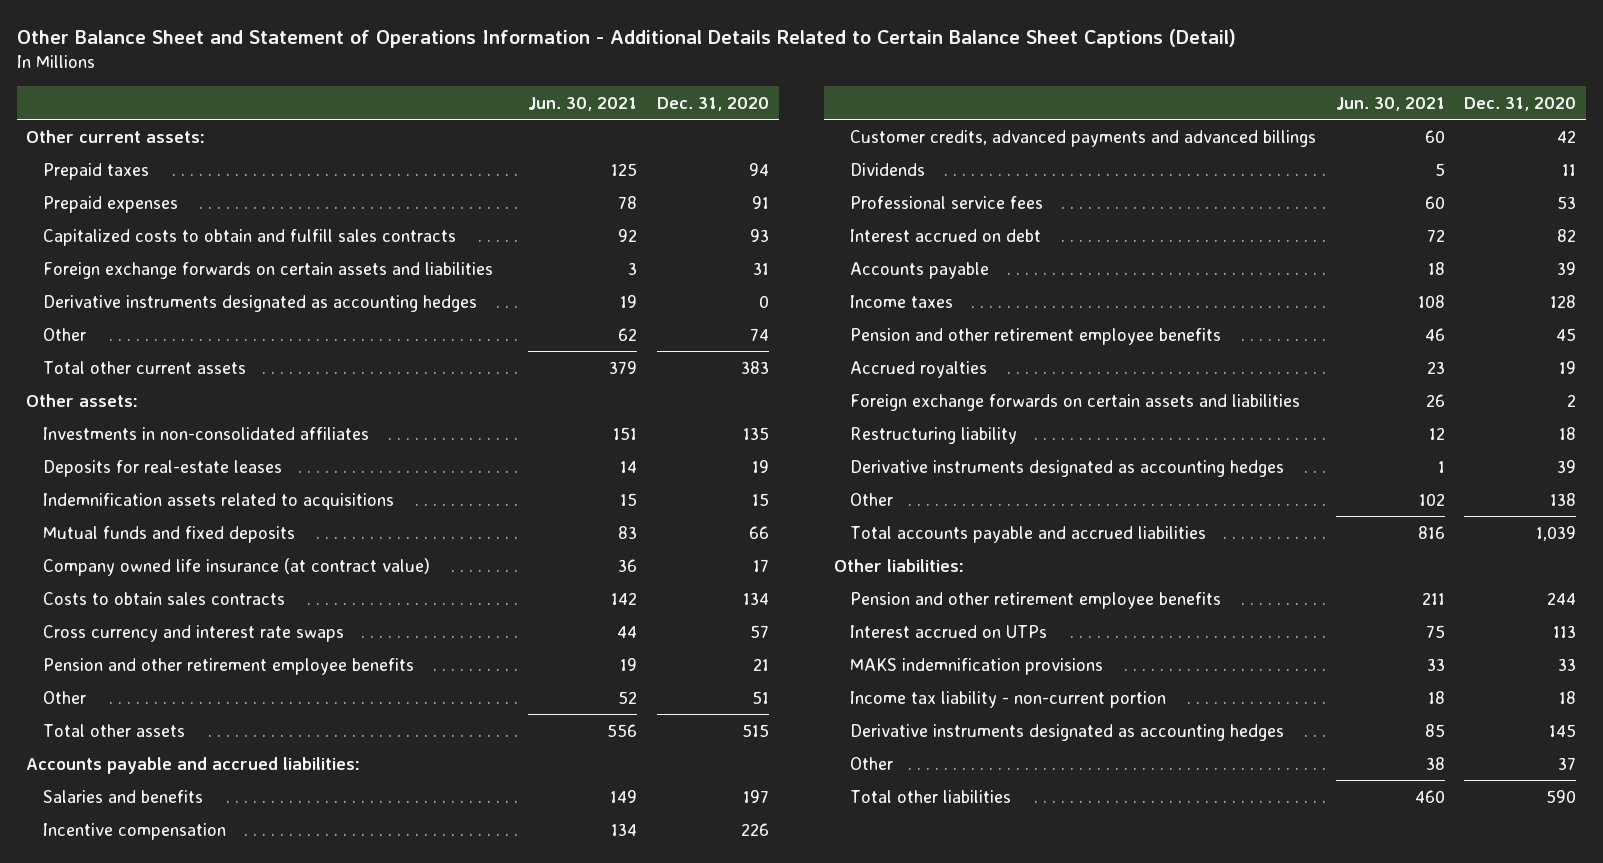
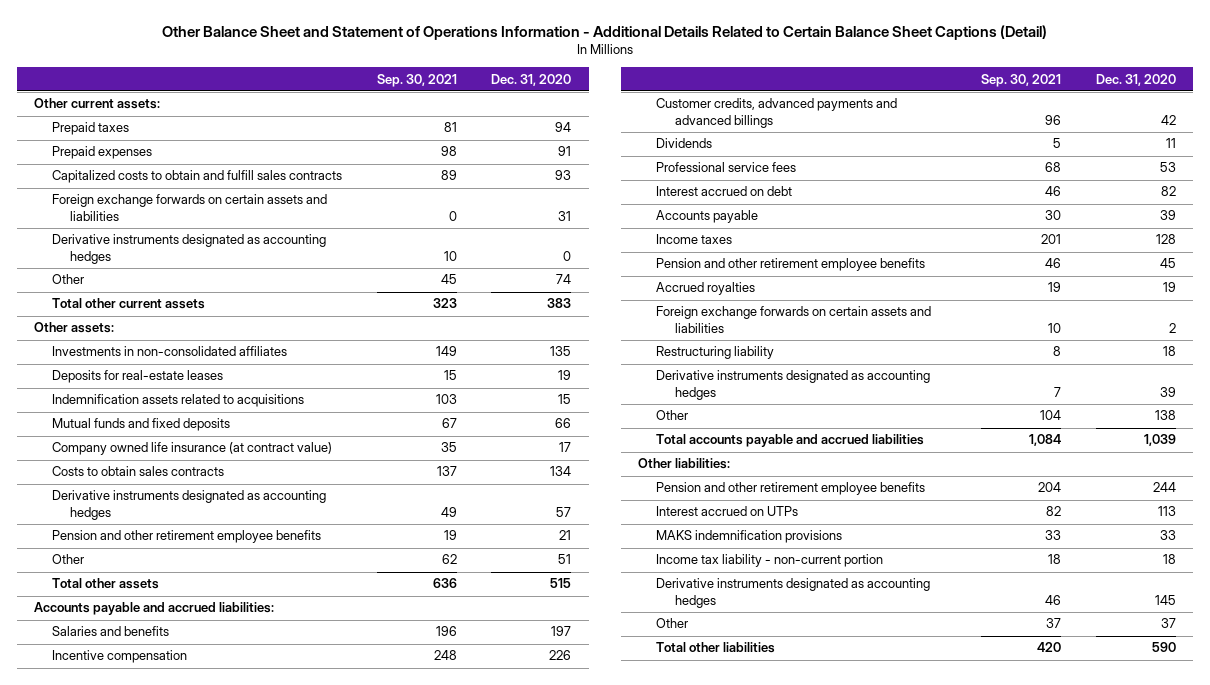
- | Jun. 30, 2021 | Dec. 31, 2020
+ | Sep. 30, 2021 | Dec. 31, 2020
- Cross currency and interest rate swaps | 44 | 57
+ Derivative instruments designated as accounting hedges | 49 | 57

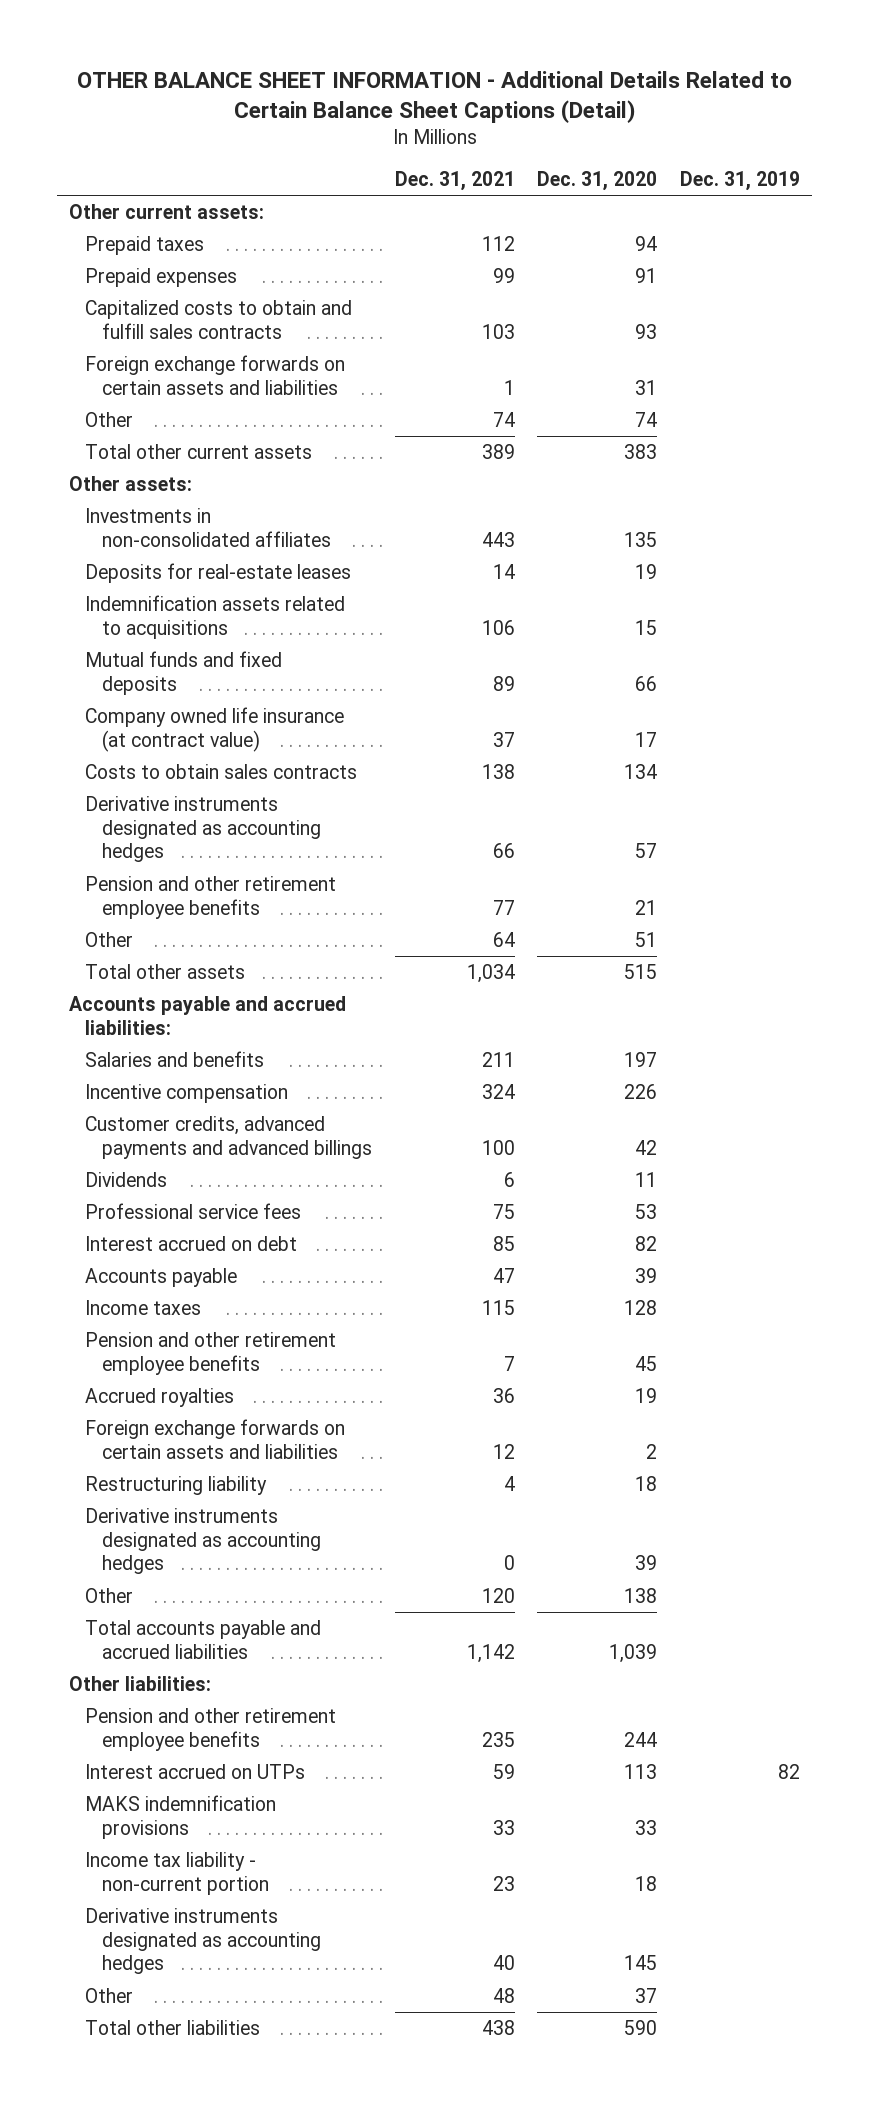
- Other Balance Sheet and Statement of Operations Information - Additional Details Related to Certain Balance Sheet Captions (Detail)
+ OTHER BALANCE SHEET INFORMATION - Additional Details Related to Certain Balance Sheet Captions (Detail)
- | Sep. 30, 2021 | Dec. 31, 2020
+ | Dec. 31, 2021 | Dec. 31, 2020 | Dec. 31, 2019
- Derivative instruments designated as accounting hedges | 10 | 0

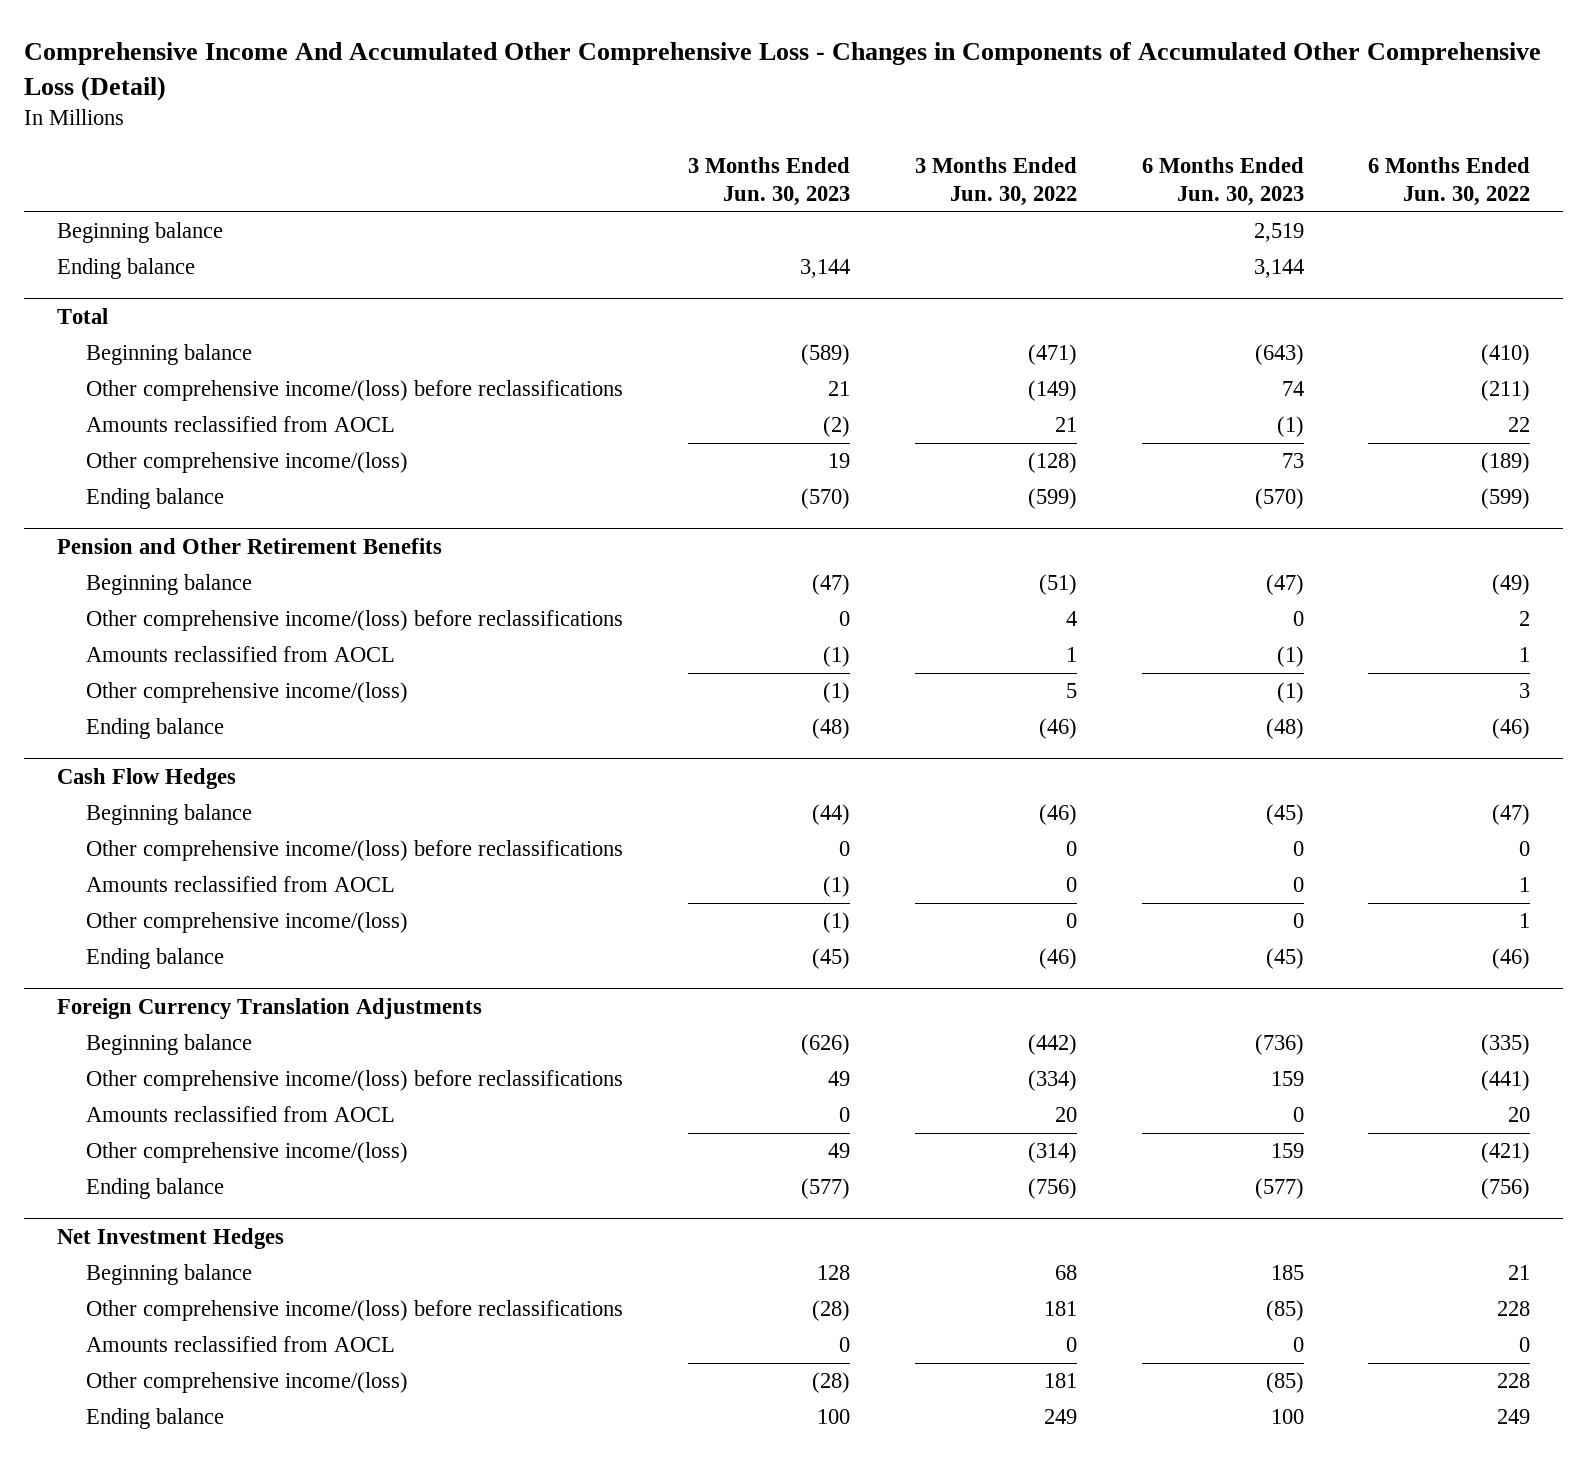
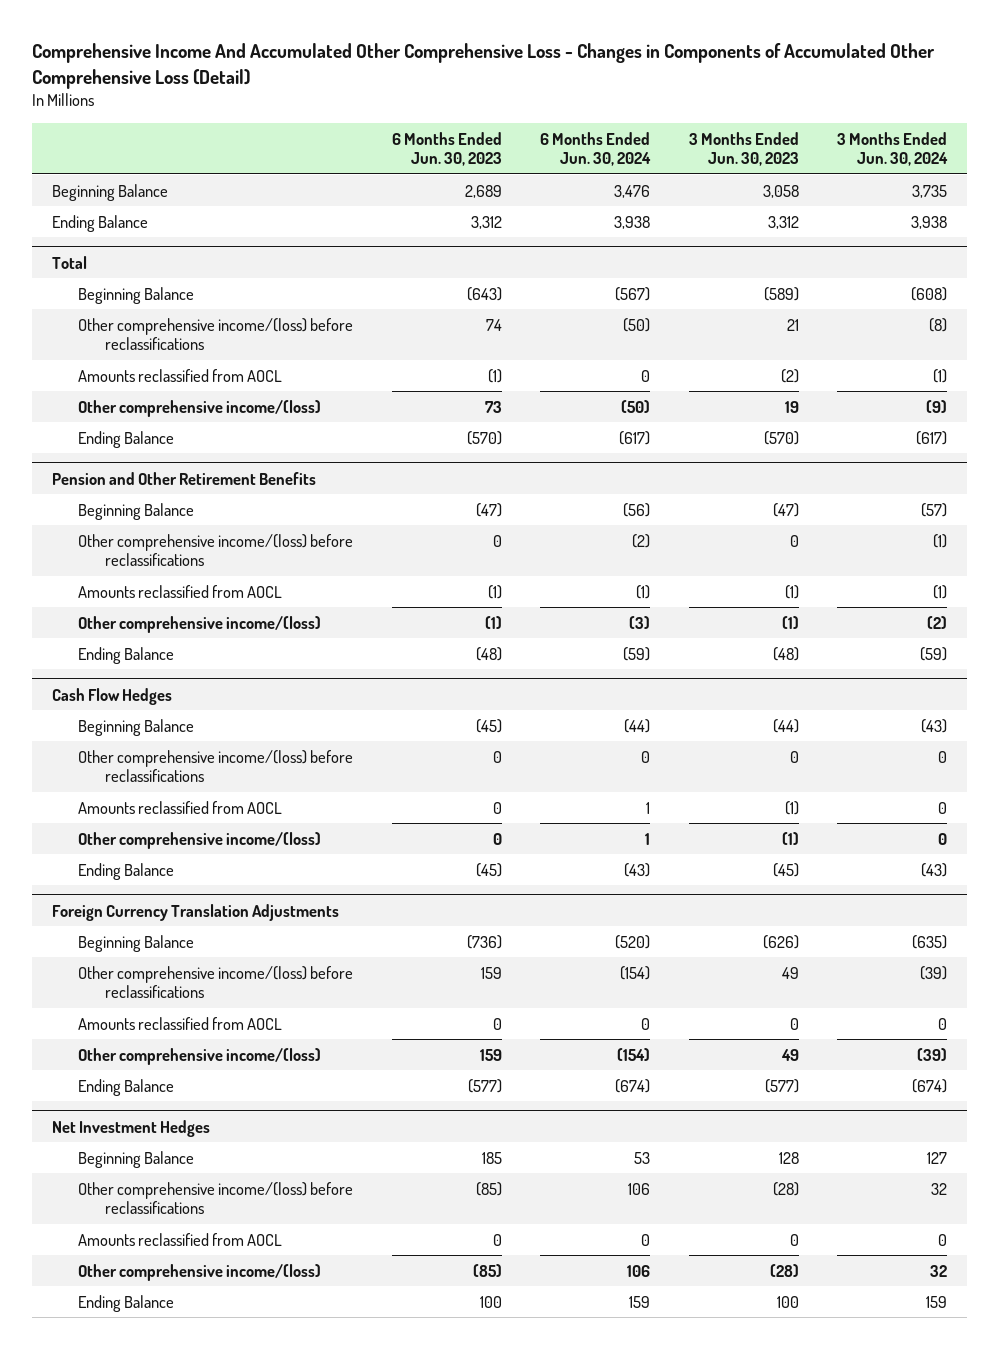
- | 3 Months Ended Jun. 30, 2023 | 3 Months Ended Jun. 30, 2022 | 6 Months Ended Jun. 30, 2023 | 6 Months Ended Jun. 30, 2022
+ | 6 Months Ended Jun. 30, 2023 | 6 Months Ended Jun. 30, 2024 | 3 Months Ended Jun. 30, 2023 | 3 Months Ended Jun. 30, 2024
- Beginning balance | | | 2,519 |
- Ending balance | 3,144 | | 3,144 |
+ Beginning Balance | 2,689 | 3,476 | 3,058 | 3,735
+ Ending Balance | 3,312 | 3,938 | 3,312 | 3,938
@ Total
- Beginning balance | (589) | (471) | (643) | (410)
+ Beginning Balance | (643) | (567) | (589) | (608)
- Ending balance | (570) | (599) | (570) | (599)
+ Ending Balance | (570) | (617) | (570) | (617)
@ Pension and Other Retirement Benefits
- Beginning balance | (47) | (51) | (47) | (49)
+ Beginning Balance | (47) | (56) | (47) | (57)
- Ending balance | (48) | (46) | (48) | (46)
+ Ending Balance | (48) | (59) | (48) | (59)
@ Cash Flow Hedges
- Beginning balance | (44) | (46) | (45) | (47)
+ Beginning Balance | (45) | (44) | (44) | (43)
- Ending balance | (45) | (46) | (45) | (46)
+ Ending Balance | (45) | (43) | (45) | (43)
@ Foreign Currency Translation Adjustments
- Beginning balance | (626) | (442) | (736) | (335)
+ Beginning Balance | (736) | (520) | (626) | (635)
- Ending balance | (577) | (756) | (577) | (756)
+ Ending Balance | (577) | (674) | (577) | (674)
@ Net Investment Hedges
- Beginning balance | 128 | 68 | 185 | 21
+ Beginning Balance | 185 | 53 | 128 | 127
- Ending balance | 100 | 249 | 100 | 249
+ Ending Balance | 100 | 159 | 100 | 159

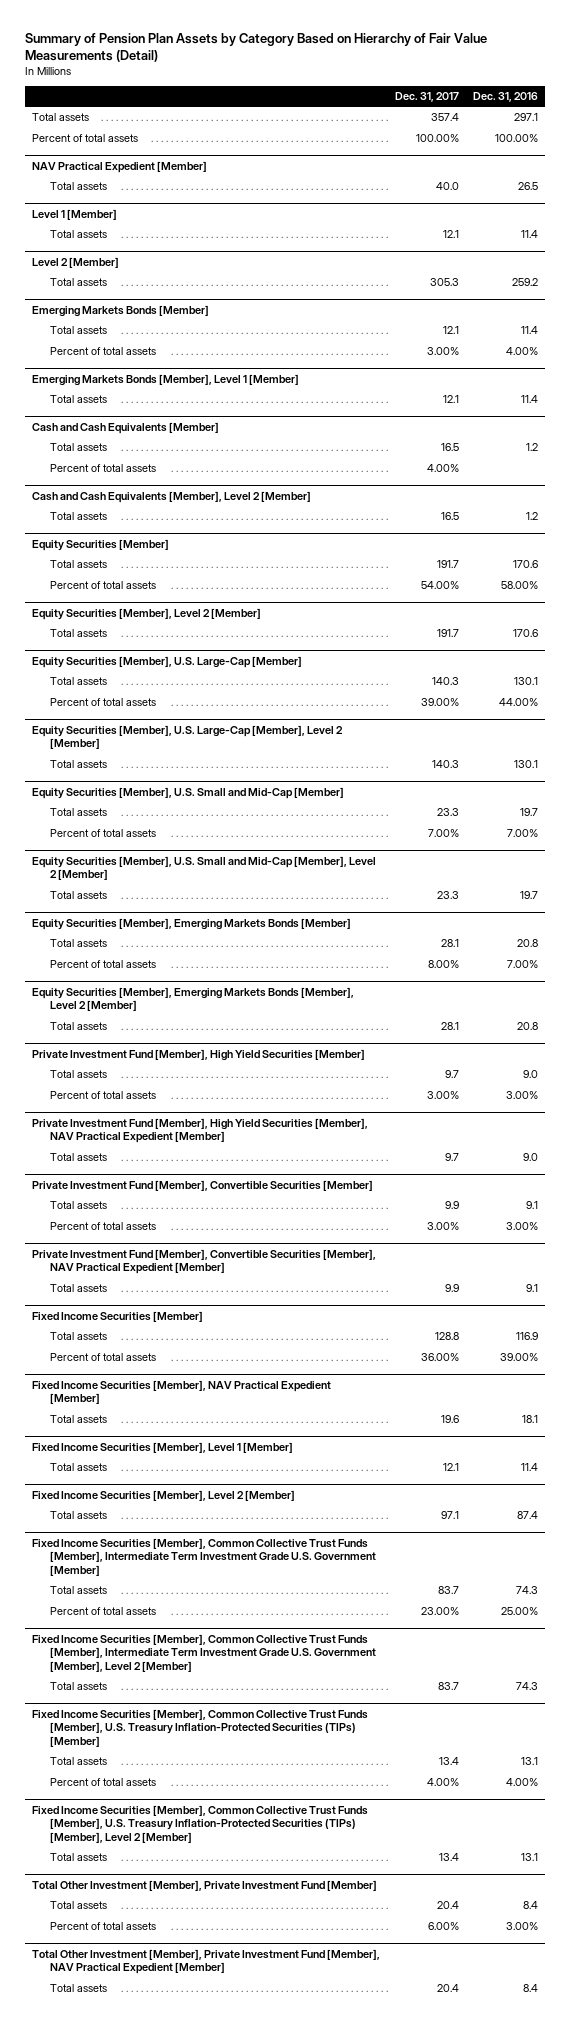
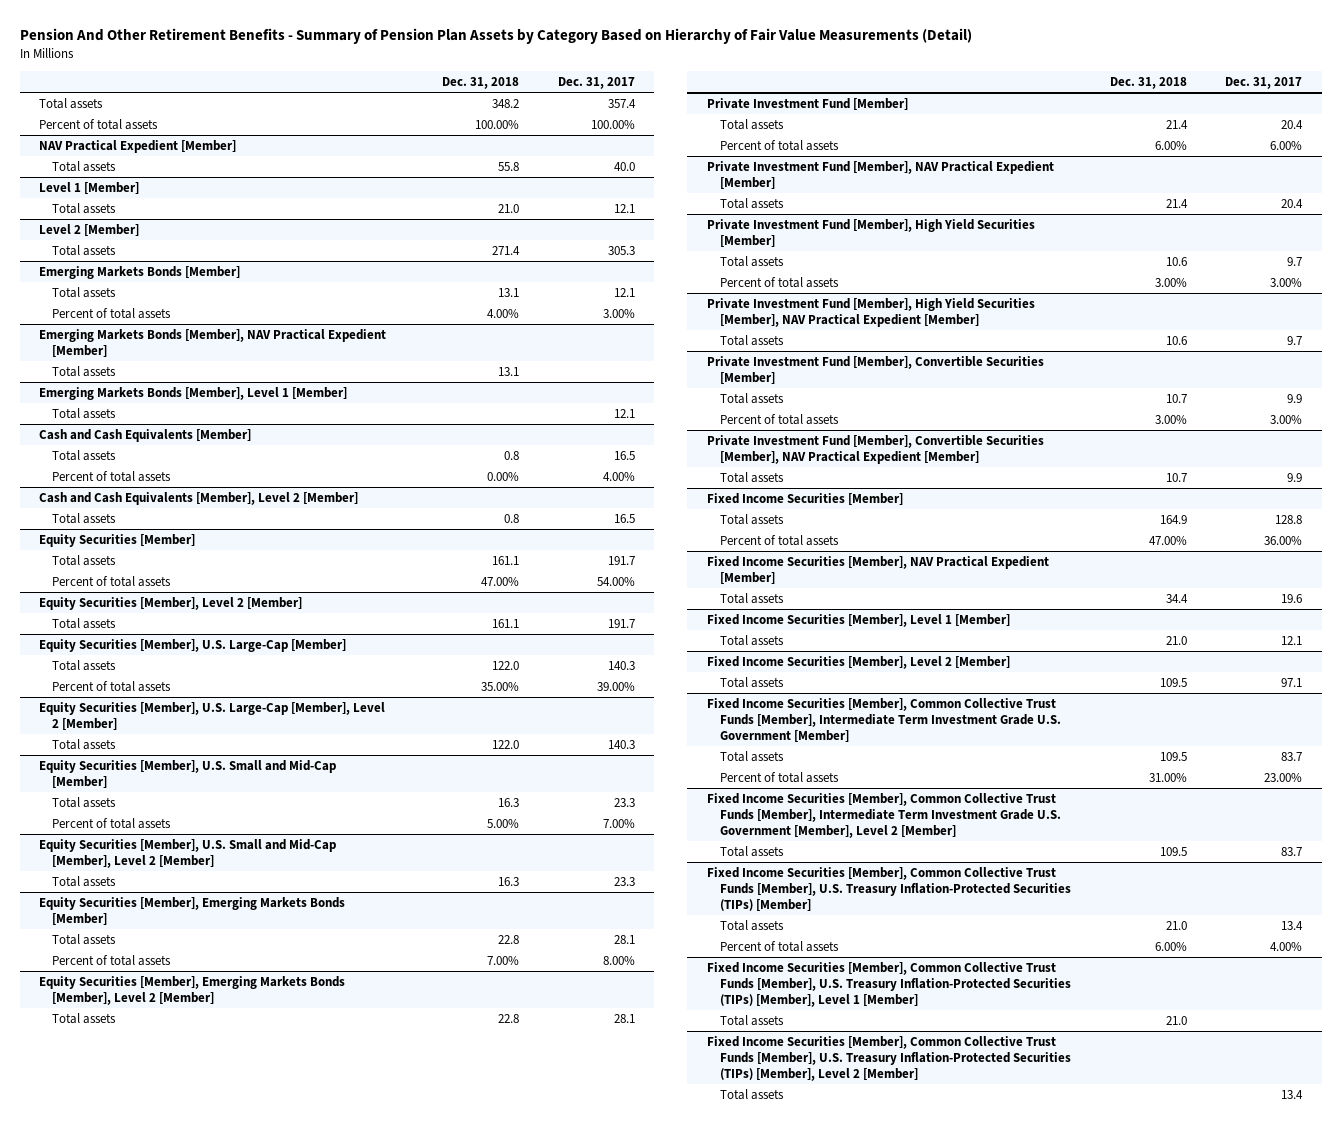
- Summary of Pension Plan Assets by Category Based on Hierarchy of Fair Value Measurements (Detail)
+ Pension And Other Retirement Benefits - Summary of Pension Plan Assets by Category Based on Hierarchy of Fair Value Measurements (Detail)
- | Dec. 31, 2017 | Dec. 31, 2016
+ | Dec. 31, 2018 | Dec. 31, 2017
+ Emerging Markets Bonds [Member], NAV Practical Expedient [Member]
+ Total assets | 13.1 |
+ Private Investment Fund [Member]
+ Total assets | 21.4 | 20.4
+ Percent of total assets | 6.00% | 6.00%
+ Private Investment Fund [Member], NAV Practical Expedient [Member]
+ Total assets | 21.4 | 20.4
+ Fixed Income Securities [Member], Common Collective Trust Funds [Member], U.S. Treasury Inflation-Protected Securities (TIPs) [Member], Level 1 [Member]
+ Total assets | 21.0 |
- Total Other Investment [Member], Private Investment Fund [Member]
- Total assets | 20.4 | 8.4
- Percent of total assets | 6.00% | 3.00%
- Total Other Investment [Member], Private Investment Fund [Member], NAV Practical Expedient [Member]
- Total assets | 20.4 | 8.4

